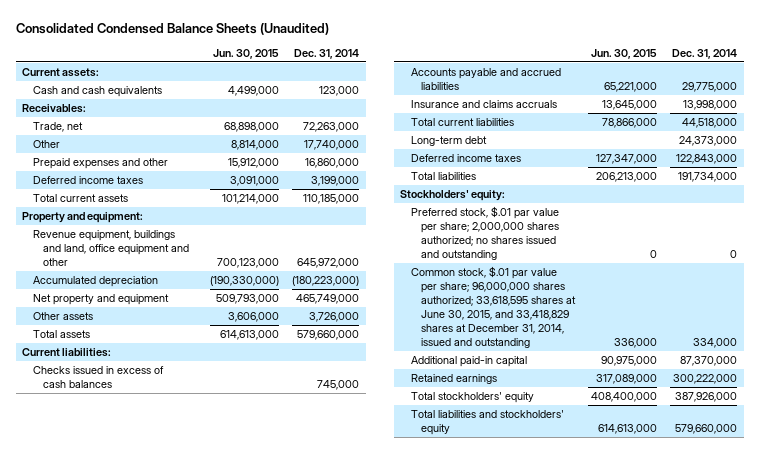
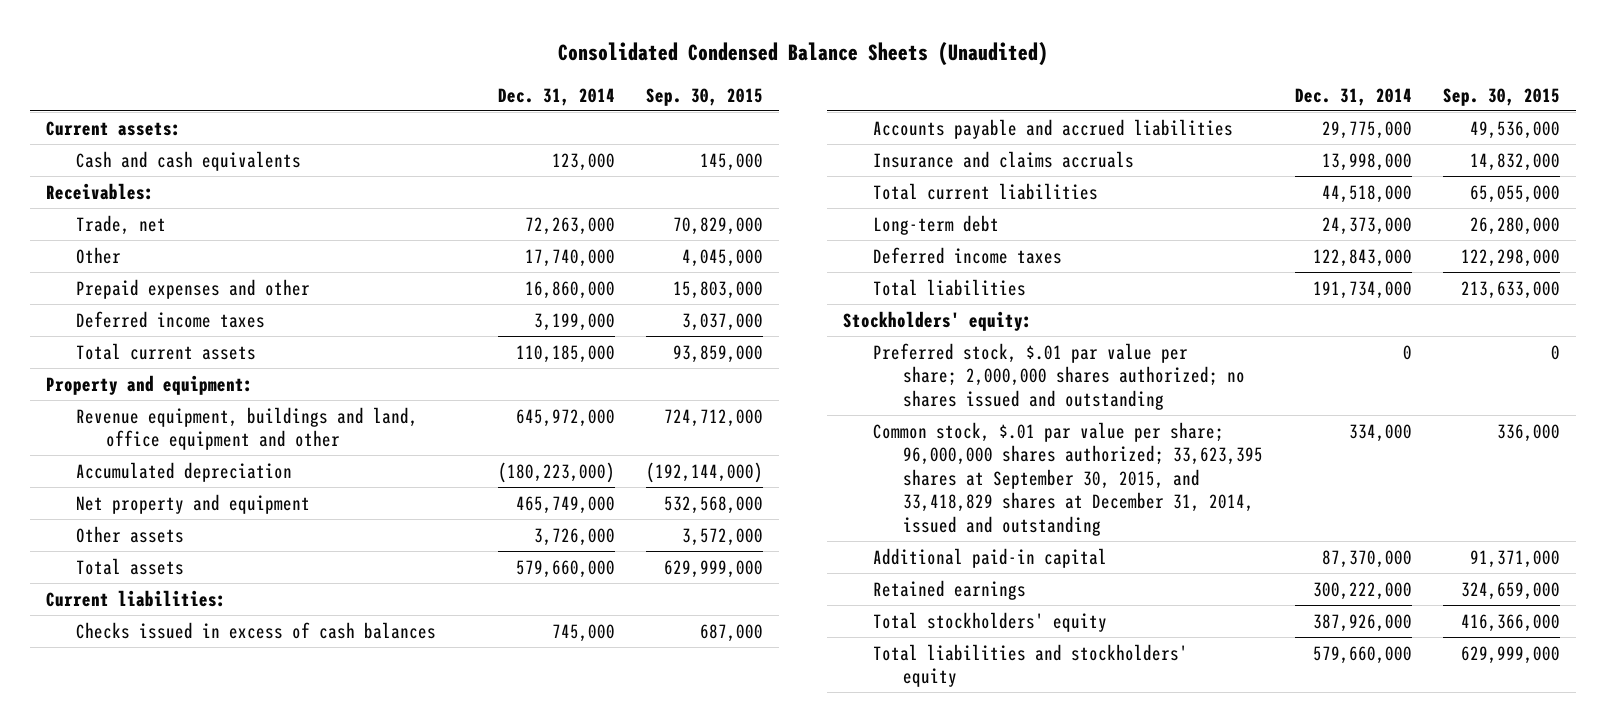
- | Jun. 30, 2015 | Dec. 31, 2014
+ | Dec. 31, 2014 | Sep. 30, 2015
- Common stock, $.01 par value per share; 96,000,000 shares authorized; 33,618,595 shares at June 30, 2015, and 33,418,829 shares at December 31, 2014, issued and outstanding | 336,000 | 334,000
+ Common stock, $.01 par value per share; 96,000,000 shares authorized; 33,623,395 shares at September 30, 2015, and 33,418,829 shares at December 31, 2014, issued and outstanding | 334,000 | 336,000

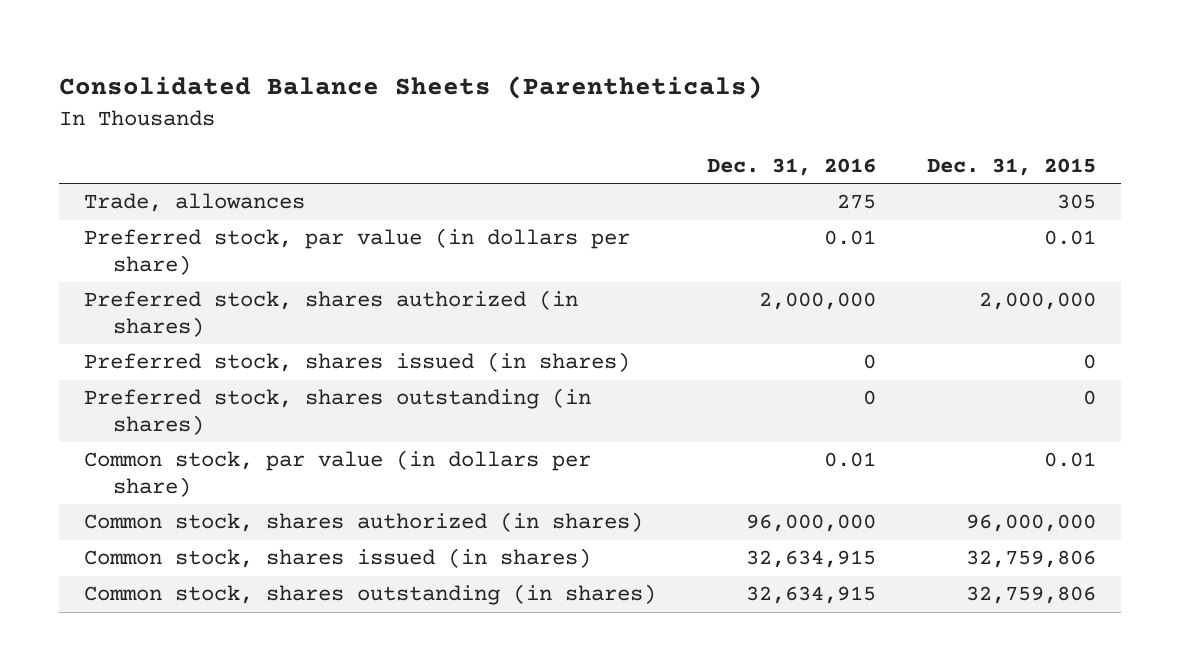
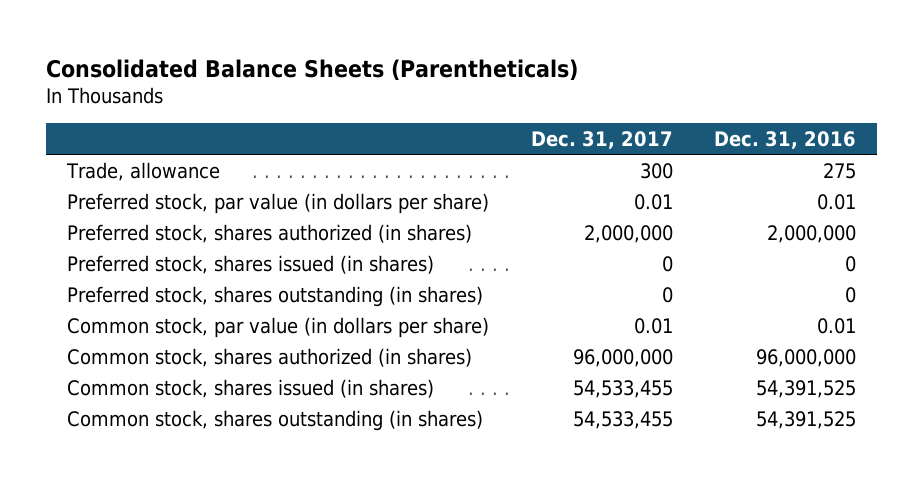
- | Dec. 31, 2016 | Dec. 31, 2015
+ | Dec. 31, 2017 | Dec. 31, 2016
- Trade, allowances | 275 | 305
+ Trade, allowance | 300 | 275
- Common stock, shares issued (in shares) | 32,634,915 | 32,759,806
- Common stock, shares outstanding (in shares) | 32,634,915 | 32,759,806
+ Common stock, shares issued (in shares) | 54,533,455 | 54,391,525
+ Common stock, shares outstanding (in shares) | 54,533,455 | 54,391,525

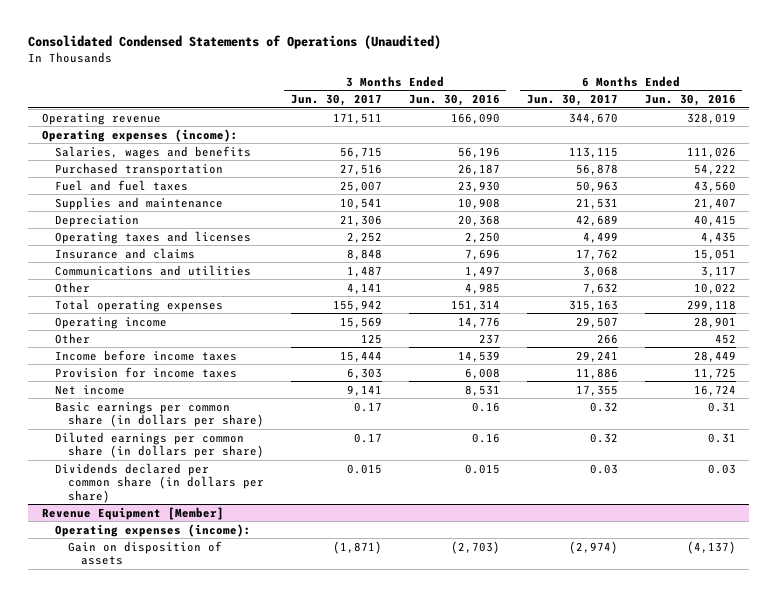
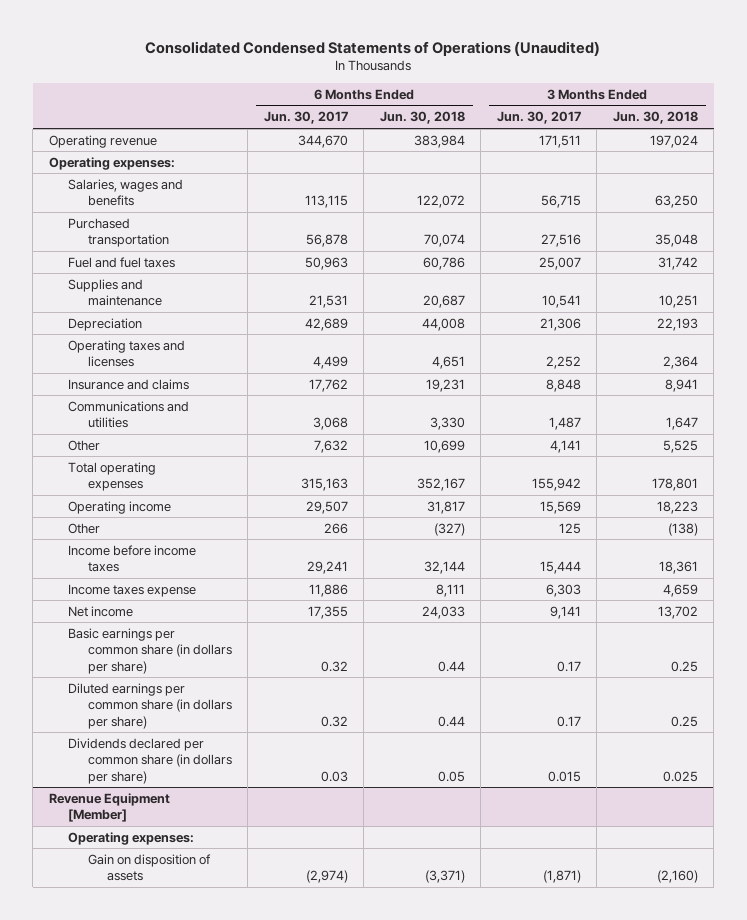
- | 3 Months Ended Jun. 30, 2017 | 3 Months Ended Jun. 30, 2016 | 6 Months Ended Jun. 30, 2017 | 6 Months Ended Jun. 30, 2016
+ | 6 Months Ended Jun. 30, 2017 | 6 Months Ended Jun. 30, 2018 | 3 Months Ended Jun. 30, 2017 | 3 Months Ended Jun. 30, 2018
- Operating expenses (income):
+ Operating expenses:
- Provision for income taxes | 6,303 | 6,008 | 11,886 | 11,725
+ Income taxes expense | 11,886 | 8,111 | 6,303 | 4,659
@ Revenue Equipment [Member]
- Operating expenses (income):
+ Operating expenses:

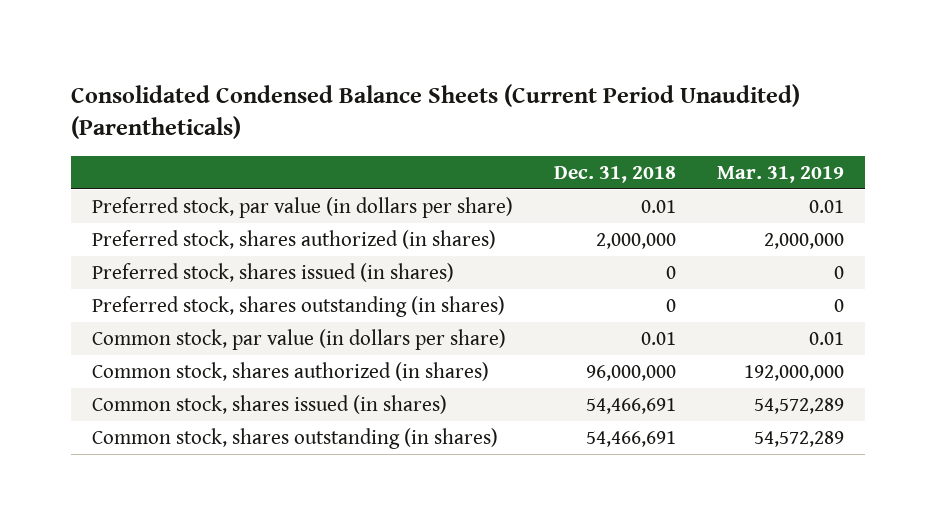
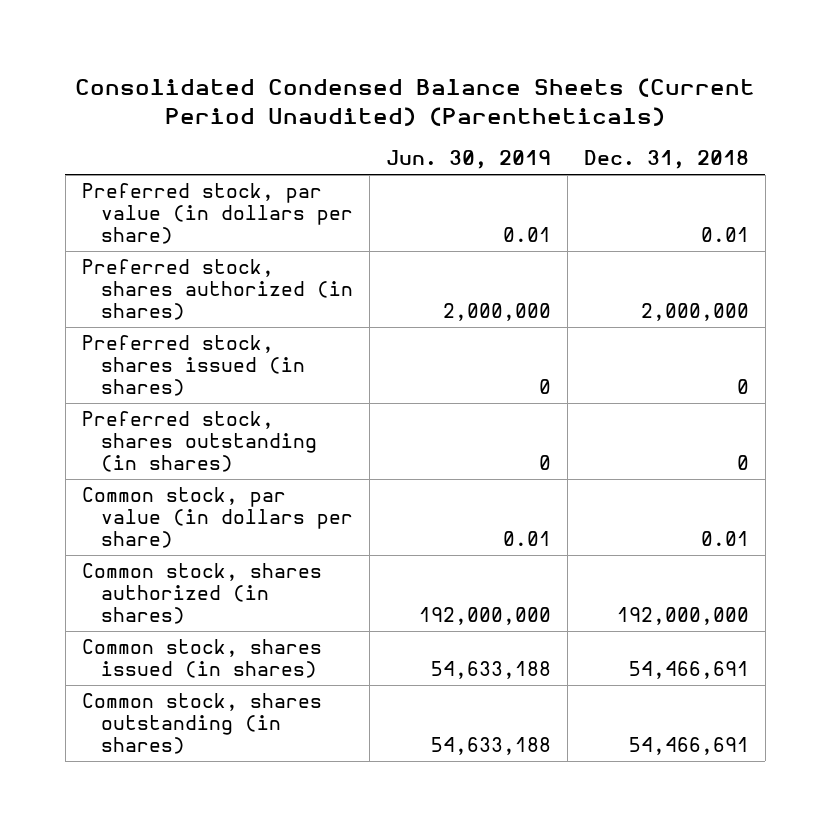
- | Dec. 31, 2018 | Mar. 31, 2019
+ | Jun. 30, 2019 | Dec. 31, 2018
- Common stock, shares authorized (in shares) | 96,000,000 | 192,000,000
+ Common stock, shares authorized (in shares) | 192,000,000 | 192,000,000

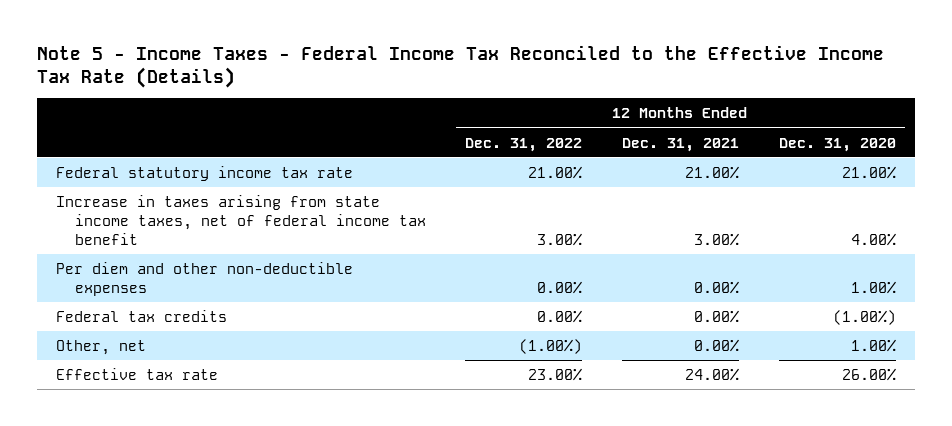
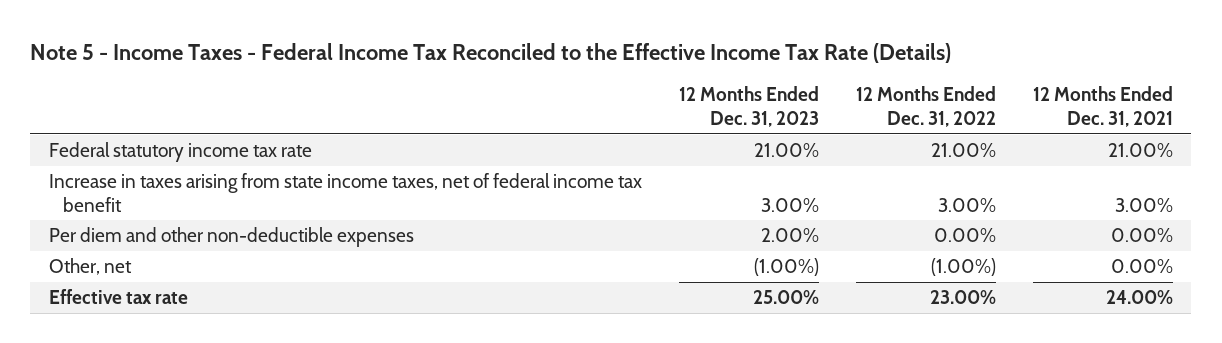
- | 12 Months Ended Dec. 31, 2022 | 12 Months Ended Dec. 31, 2021 | 12 Months Ended Dec. 31, 2020
+ | 12 Months Ended Dec. 31, 2023 | 12 Months Ended Dec. 31, 2022 | 12 Months Ended Dec. 31, 2021
- Federal tax credits | 0.00% | 0.00% | (1.00%)

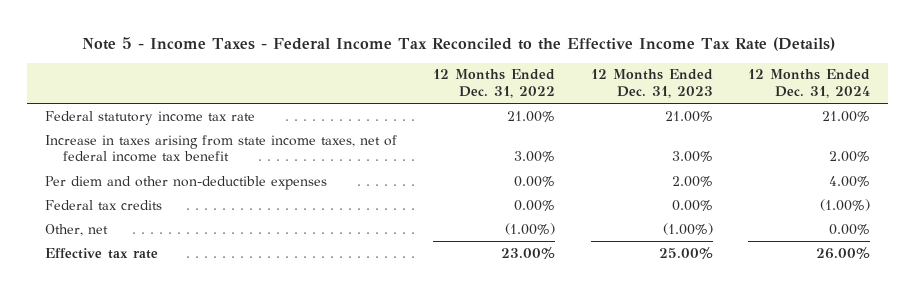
- | 12 Months Ended Dec. 31, 2023 | 12 Months Ended Dec. 31, 2022 | 12 Months Ended Dec. 31, 2021
+ | 12 Months Ended Dec. 31, 2022 | 12 Months Ended Dec. 31, 2023 | 12 Months Ended Dec. 31, 2024
+ Federal tax credits | 0.00% | 0.00% | (1.00%)

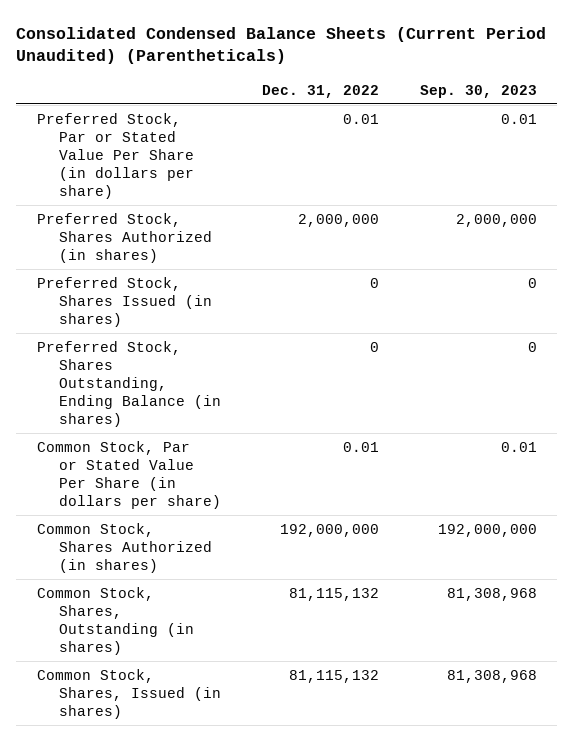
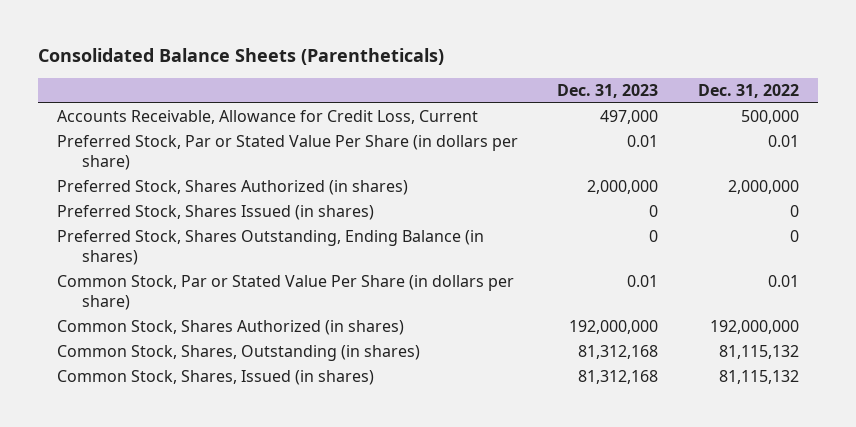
- Consolidated Condensed Balance Sheets (Current Period Unaudited) (Parentheticals)
+ Consolidated Balance Sheets (Parentheticals)
- | Dec. 31, 2022 | Sep. 30, 2023
+ | Dec. 31, 2023 | Dec. 31, 2022
+ Accounts Receivable, Allowance for Credit Loss, Current | 497,000 | 500,000

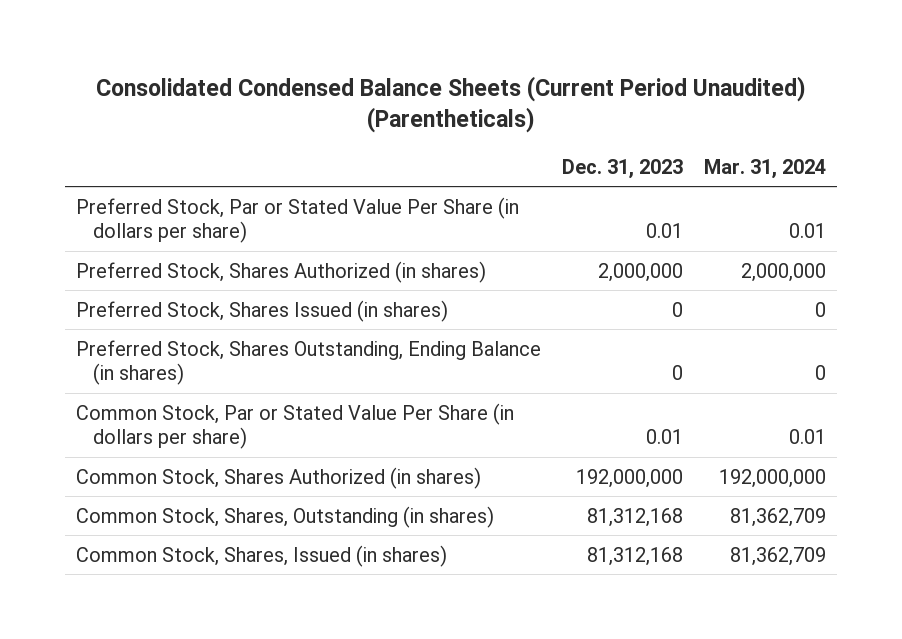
- Consolidated Balance Sheets (Parentheticals)
+ Consolidated Condensed Balance Sheets (Current Period Unaudited) (Parentheticals)
- | Dec. 31, 2023 | Dec. 31, 2022
+ | Dec. 31, 2023 | Mar. 31, 2024
- Accounts Receivable, Allowance for Credit Loss, Current | 497,000 | 500,000

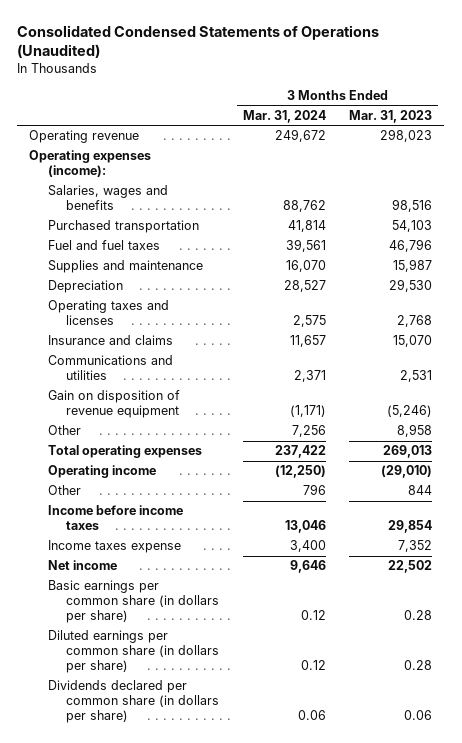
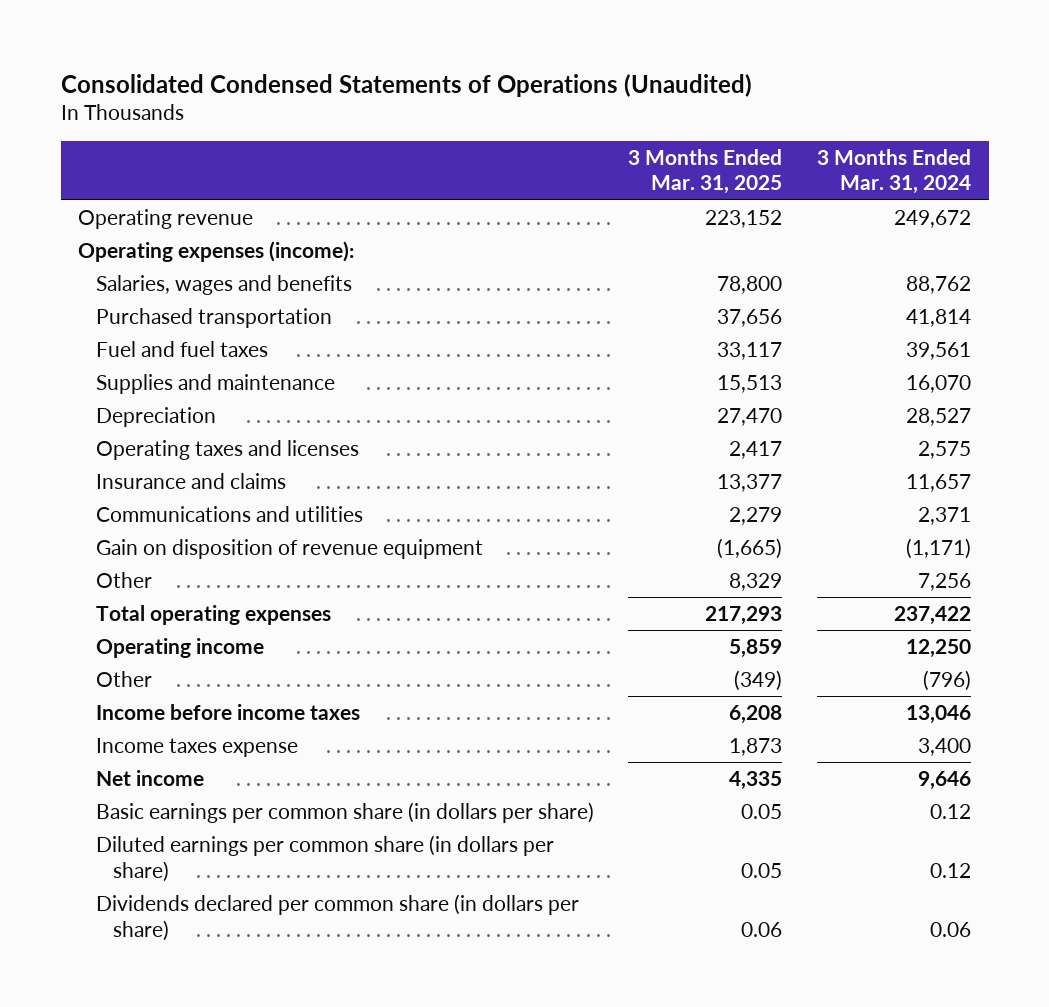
- | 3 Months Ended Mar. 31, 2024 | 3 Months Ended Mar. 31, 2023
+ | 3 Months Ended Mar. 31, 2025 | 3 Months Ended Mar. 31, 2024
- Operating income | (12,250) | (29,010)
- Other | 796 | 844
+ Operating income | 5,859 | 12,250
+ Other | (349) | (796)

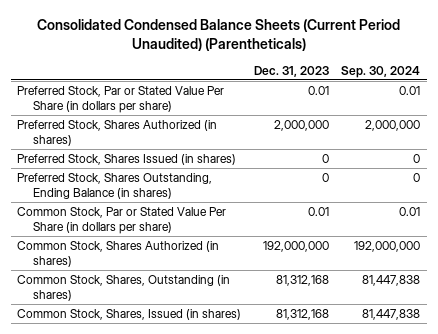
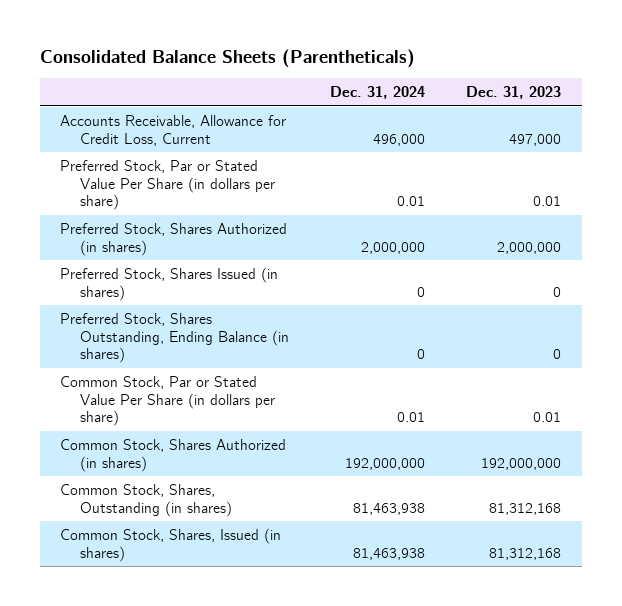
- Consolidated Condensed Balance Sheets (Current Period Unaudited) (Parentheticals)
+ Consolidated Balance Sheets (Parentheticals)
- | Dec. 31, 2023 | Sep. 30, 2024
+ | Dec. 31, 2024 | Dec. 31, 2023
+ Accounts Receivable, Allowance for Credit Loss, Current | 496,000 | 497,000

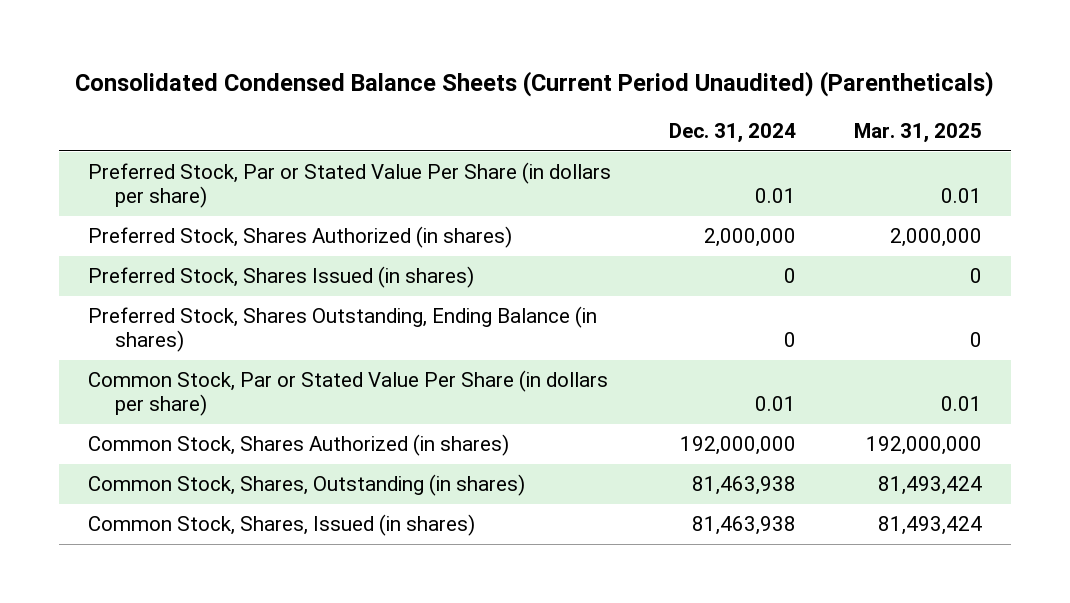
- Consolidated Balance Sheets (Parentheticals)
+ Consolidated Condensed Balance Sheets (Current Period Unaudited) (Parentheticals)
- | Dec. 31, 2024 | Dec. 31, 2023
+ | Dec. 31, 2024 | Mar. 31, 2025
- Accounts Receivable, Allowance for Credit Loss, Current | 496,000 | 497,000

